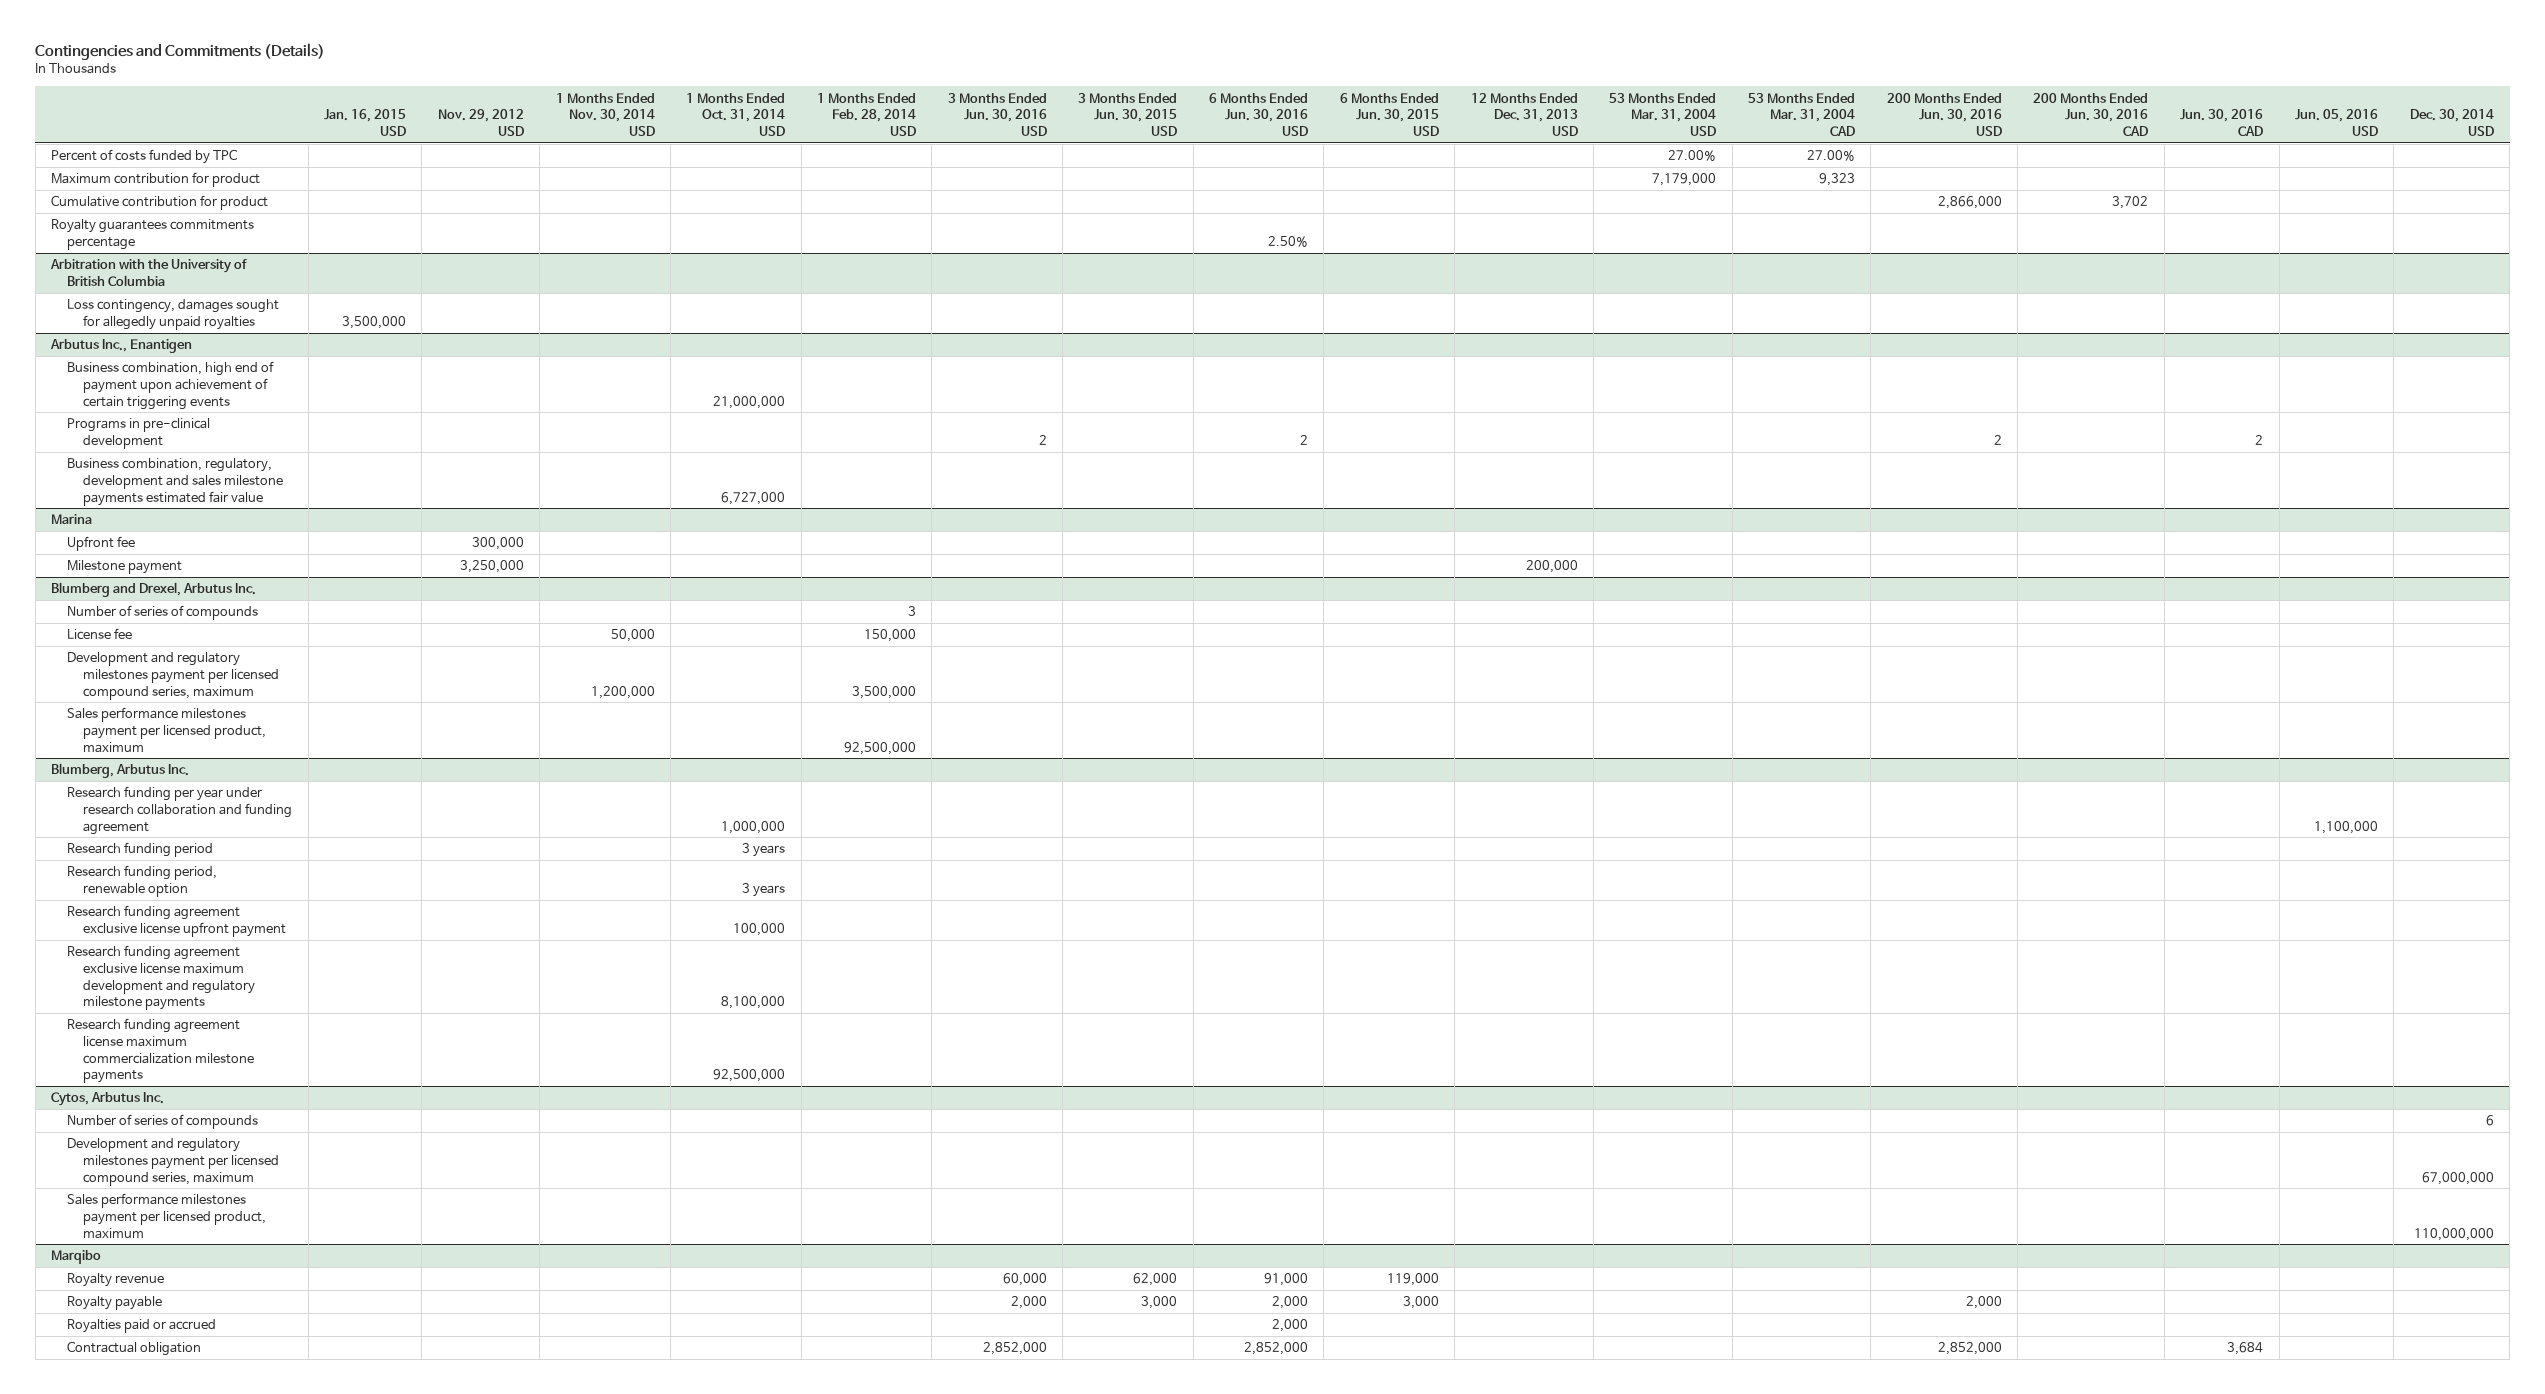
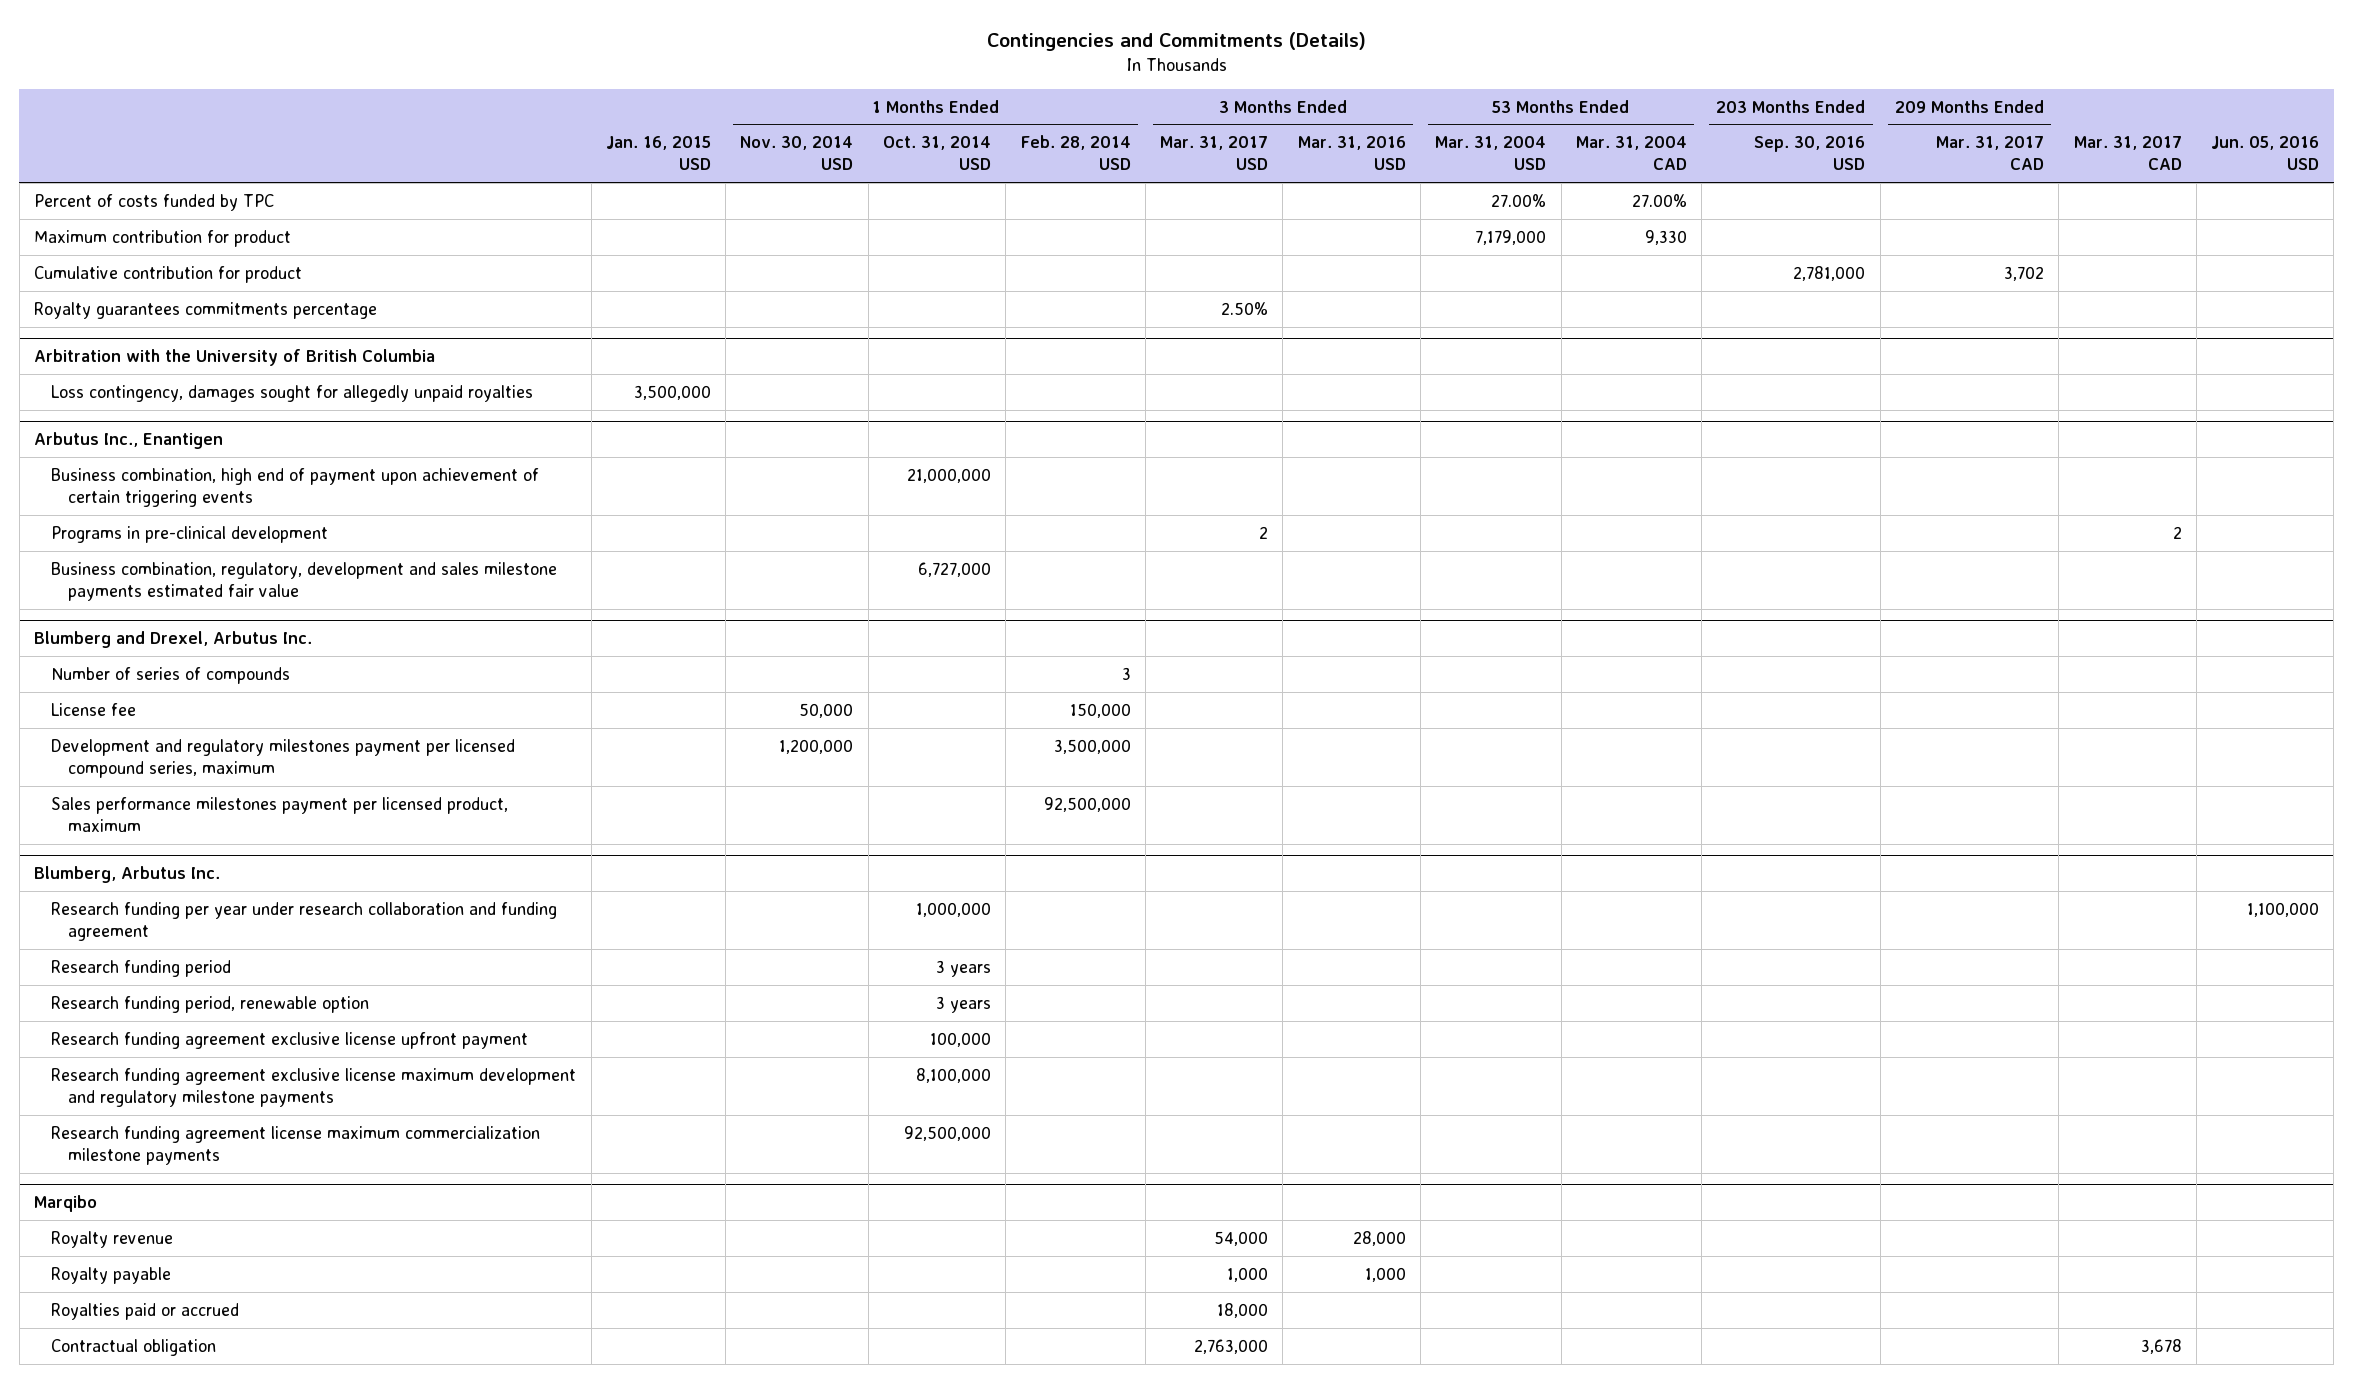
- | Jan. 16, 2015 USD | Nov. 29, 2012 USD | 1 Months Ended Nov. 30, 2014 USD | 1 Months Ended Oct. 31, 2014 USD | 1 Months Ended Feb. 28, 2014 USD | 3 Months Ended Jun. 30, 2016 USD | 3 Months Ended Jun. 30, 2015 USD | 6 Months Ended Jun. 30, 2016 USD | 6 Months Ended Jun. 30, 2015 USD | 12 Months Ended Dec. 31, 2013 USD | 53 Months Ended Mar. 31, 2004 USD | 53 Months Ended Mar. 31, 2004 CAD | 200 Months Ended Jun. 30, 2016 USD | 200 Months Ended Jun. 30, 2016 CAD | Jun. 30, 2016 CAD | Jun. 05, 2016 USD | Dec. 30, 2014 USD
+ | Jan. 16, 2015 USD | 1 Months Ended Nov. 30, 2014 USD | 1 Months Ended Oct. 31, 2014 USD | 1 Months Ended Feb. 28, 2014 USD | 3 Months Ended Mar. 31, 2017 USD | 3 Months Ended Mar. 31, 2016 USD | 53 Months Ended Mar. 31, 2004 USD | 53 Months Ended Mar. 31, 2004 CAD | 203 Months Ended Sep. 30, 2016 USD | 209 Months Ended Mar. 31, 2017 CAD | Mar. 31, 2017 CAD | Jun. 05, 2016 USD
- Maximum contribution for product | | | | | | | | | | | 7,179,000 | 9,323 | | | | |
+ Maximum contribution for product | | | | | | | 7,179,000 | 9,330 | | | |
- Marina
- Upfront fee | | 300,000 | | | | | | | | | | | | | | |
- Milestone payment | | 3,250,000 | | | | | | | | 200,000 | | | | | | |
- Cytos, Arbutus Inc.
- Number of series of compounds | | | | | | | | | | | | | | | | | 6
- Development and regulatory milestones payment per licensed compound series, maximum | | | | | | | | | | | | | | | | | 67,000,000
- Sales performance milestones payment per licensed product, maximum | | | | | | | | | | | | | | | | | 110,000,000

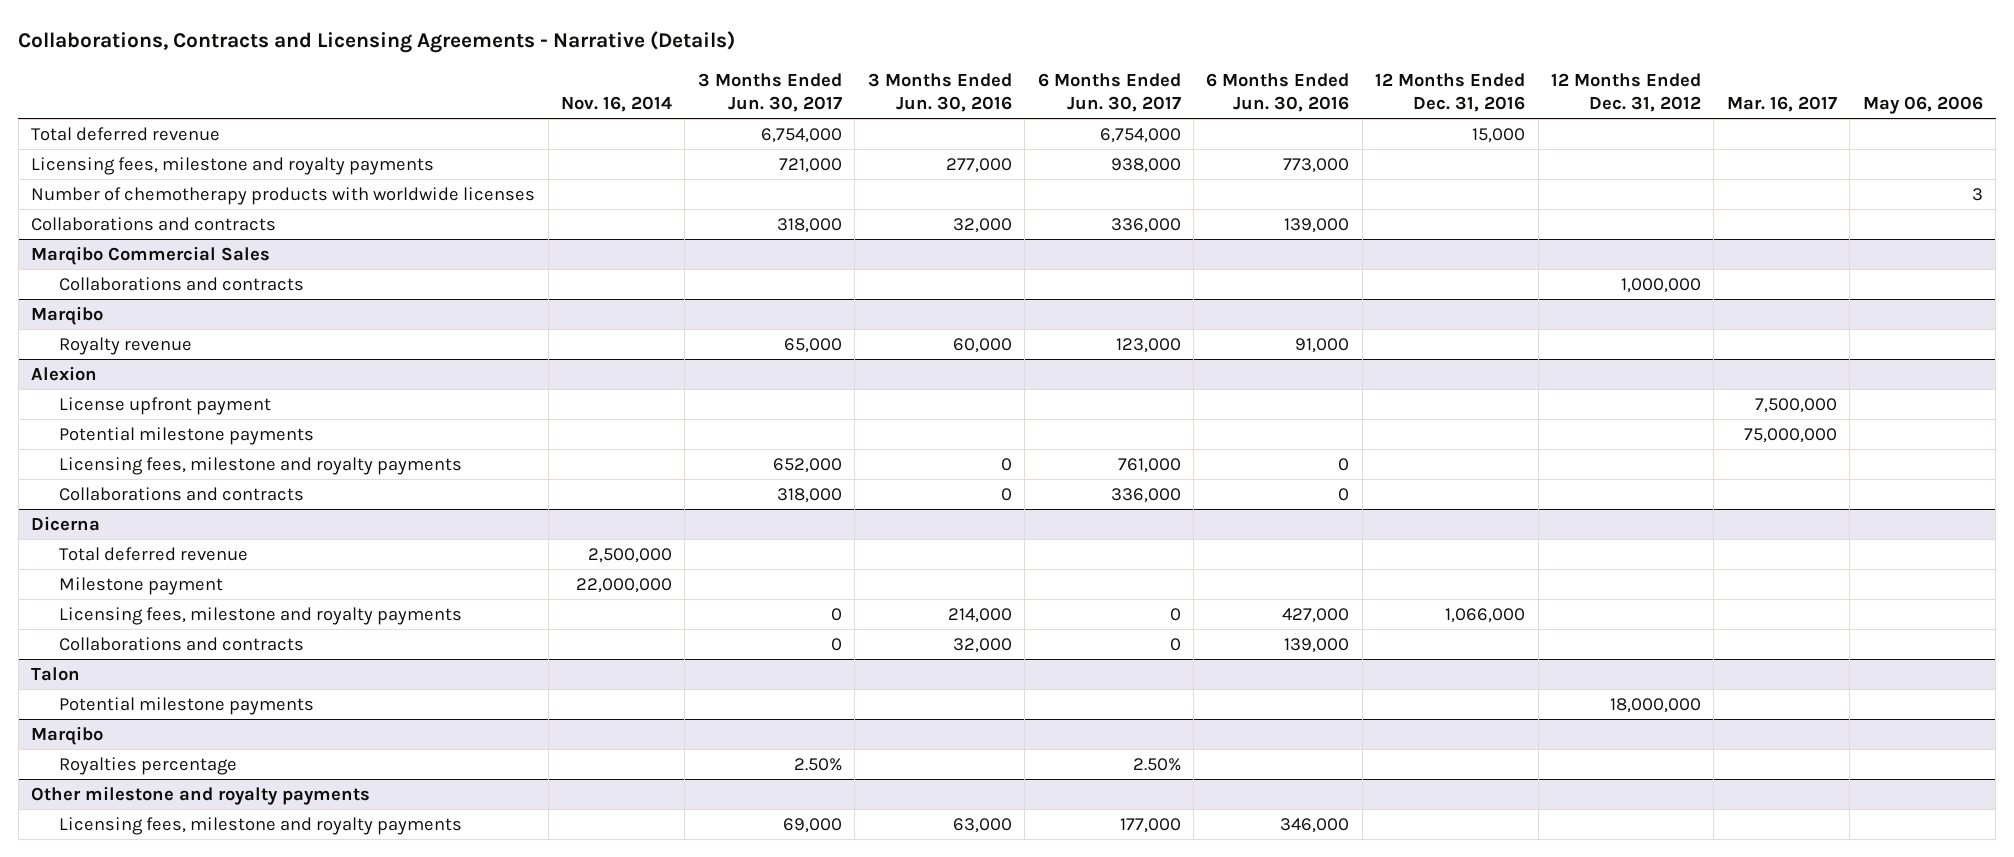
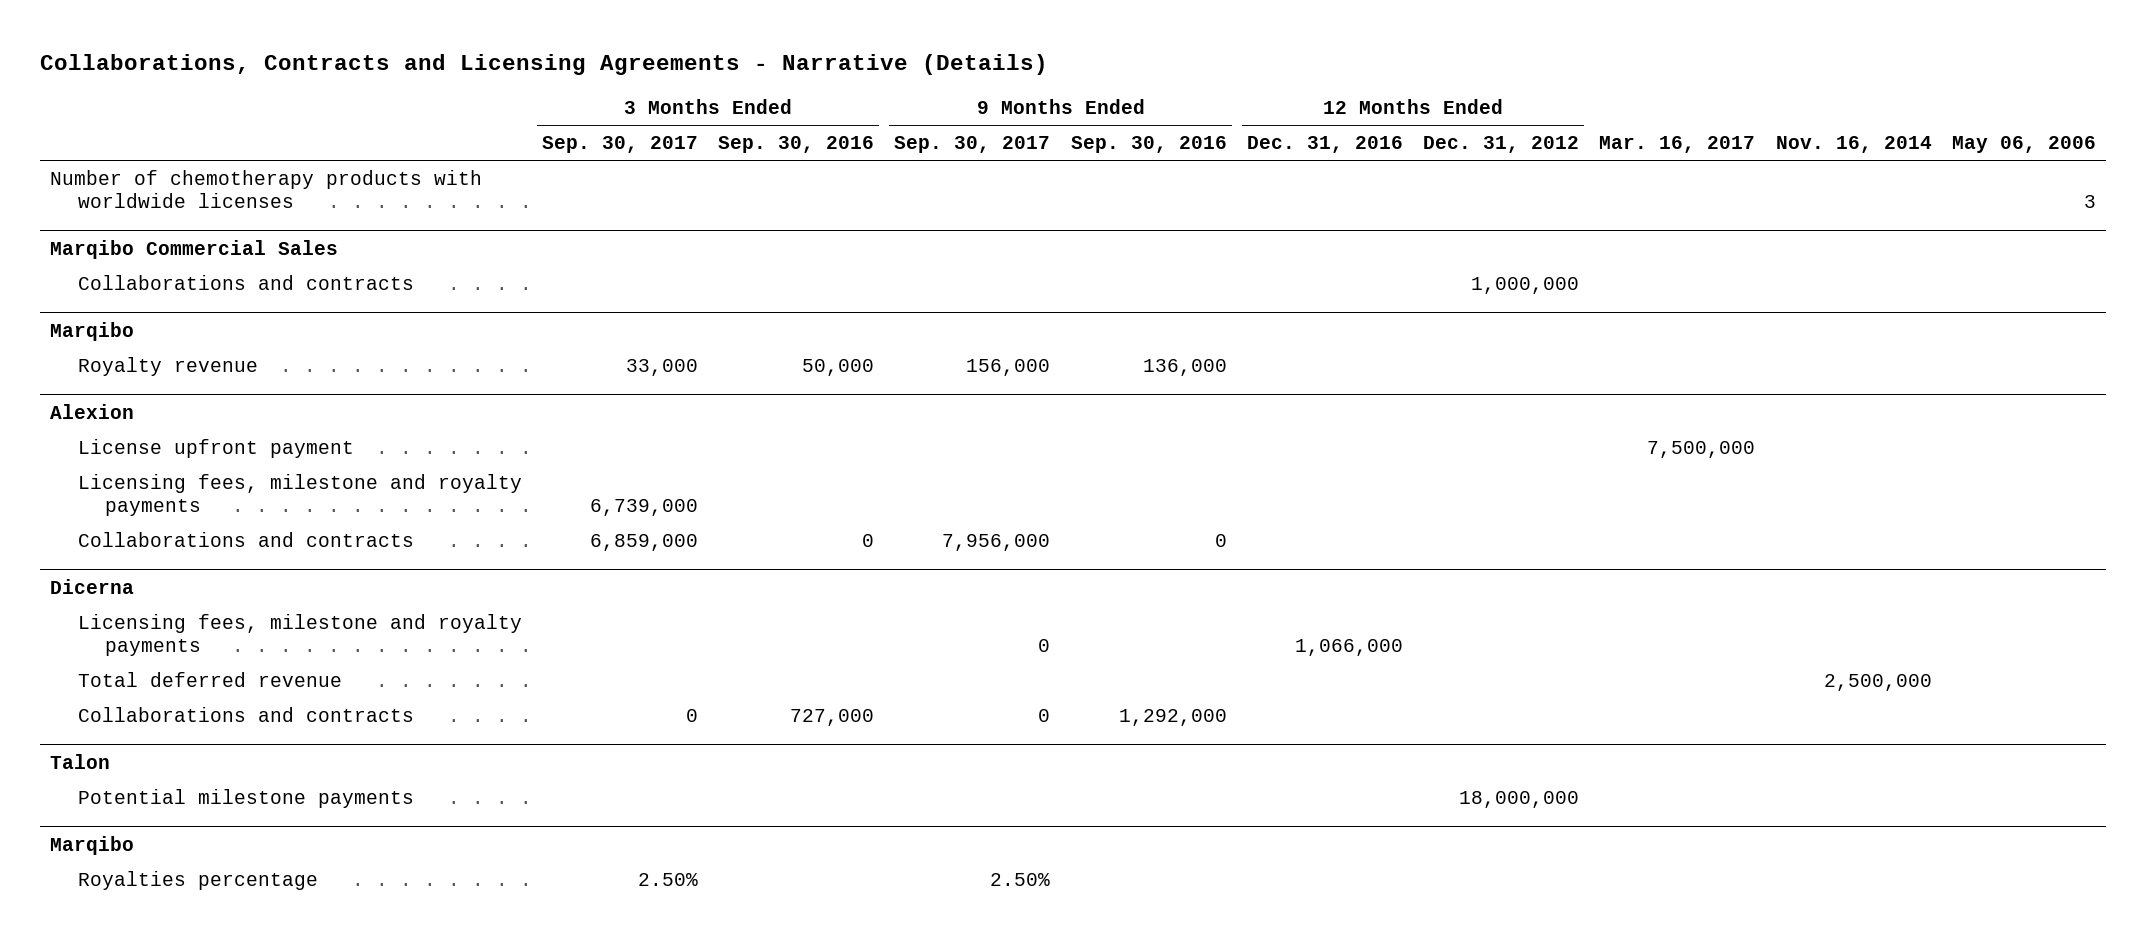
- | Nov. 16, 2014 | 3 Months Ended Jun. 30, 2017 | 3 Months Ended Jun. 30, 2016 | 6 Months Ended Jun. 30, 2017 | 6 Months Ended Jun. 30, 2016 | 12 Months Ended Dec. 31, 2016 | 12 Months Ended Dec. 31, 2012 | Mar. 16, 2017 | May 06, 2006
+ | 3 Months Ended Sep. 30, 2017 | 3 Months Ended Sep. 30, 2016 | 9 Months Ended Sep. 30, 2017 | 9 Months Ended Sep. 30, 2016 | 12 Months Ended Dec. 31, 2016 | 12 Months Ended Dec. 31, 2012 | Mar. 16, 2017 | Nov. 16, 2014 | May 06, 2006
- Total deferred revenue | | 6,754,000 | | 6,754,000 | | 15,000 | | |
- Licensing fees, milestone and royalty payments | | 721,000 | 277,000 | 938,000 | 773,000 | | | |
- Collaborations and contracts | | 318,000 | 32,000 | 336,000 | 139,000 | | | |
@ Alexion
- Potential milestone payments | | | | | | | | 75,000,000 |
@ Dicerna
- Milestone payment | 22,000,000 | | | | | | | |
moved down: Total deferred revenue | | | | | | | | 2,500,000 |
- Other milestone and royalty payments
- Licensing fees, milestone and royalty payments | | 69,000 | 63,000 | 177,000 | 346,000 | | | |

